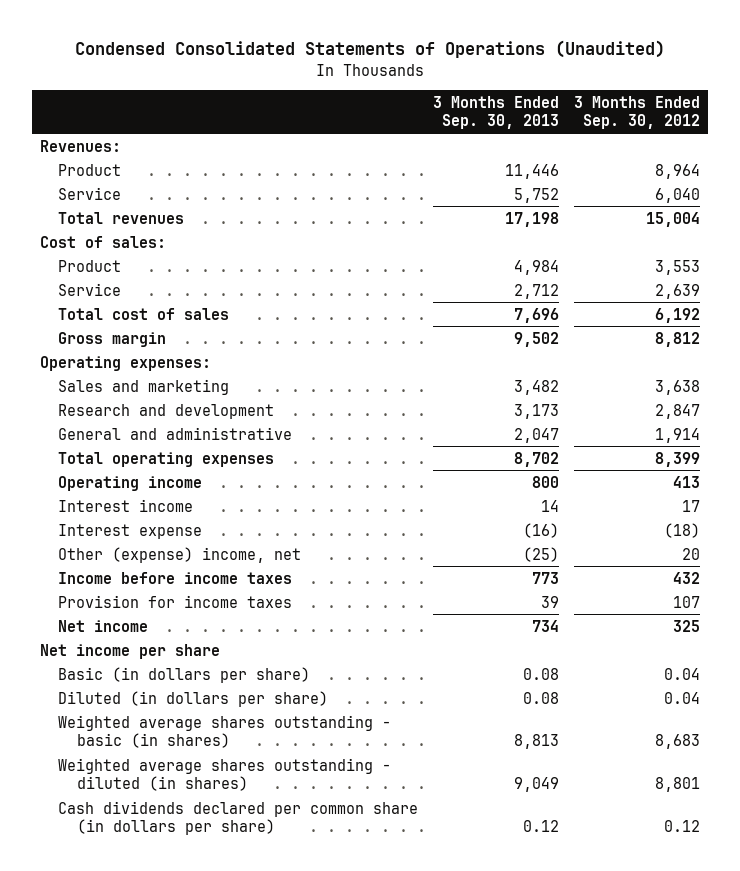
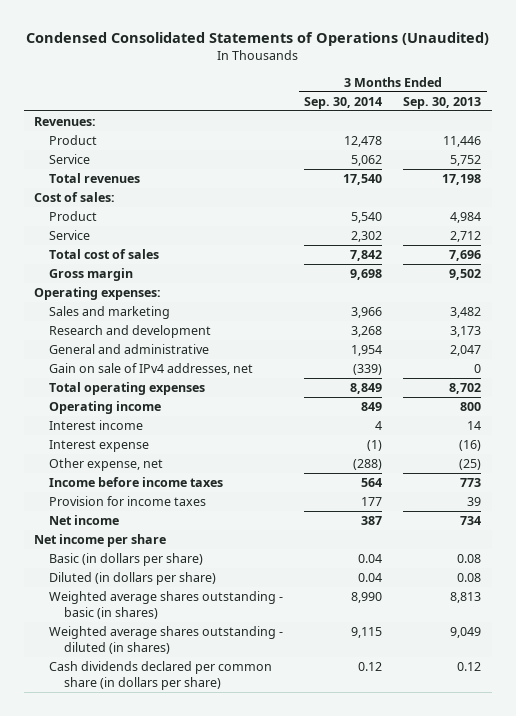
- | 3 Months Ended Sep. 30, 2013 | 3 Months Ended Sep. 30, 2012
+ | 3 Months Ended Sep. 30, 2014 | 3 Months Ended Sep. 30, 2013
+ Gain on sale of IPv4 addresses, net | (339) | 0
- Other (expense) income, net | (25) | 20
+ Other expense, net | (288) | (25)

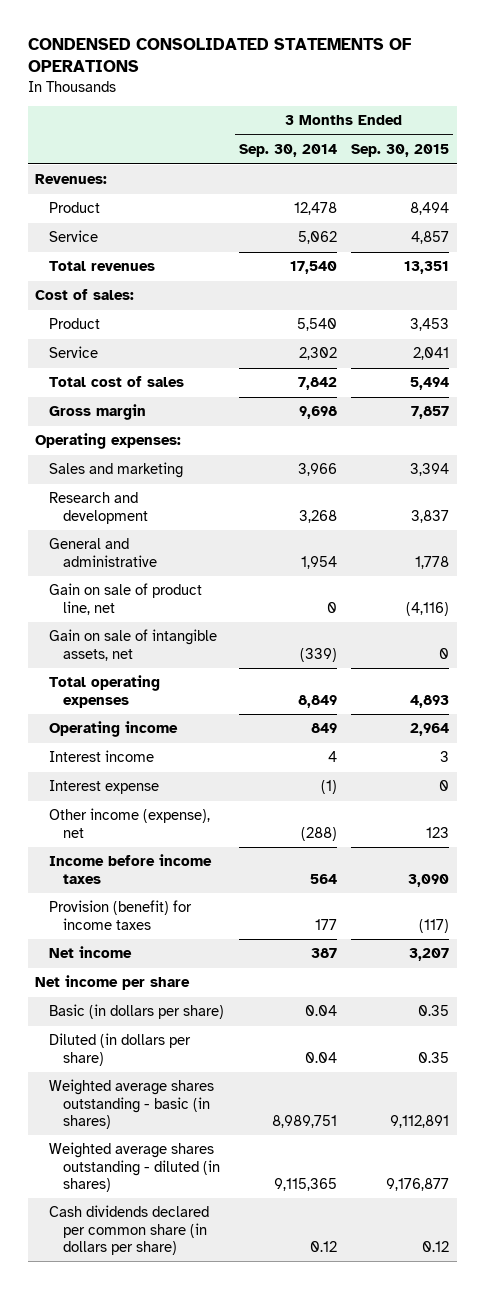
- Condensed Consolidated Statements of Operations (Unaudited)
+ CONDENSED CONSOLIDATED STATEMENTS OF OPERATIONS
- | 3 Months Ended Sep. 30, 2014 | 3 Months Ended Sep. 30, 2013
+ | 3 Months Ended Sep. 30, 2014 | 3 Months Ended Sep. 30, 2015
- Gain on sale of IPv4 addresses, net | (339) | 0
+ Gain on sale of product line, net | 0 | (4,116)
+ Gain on sale of intangible assets, net | (339) | 0
- Other expense, net | (288) | (25)
+ Other income (expense), net | (288) | 123
- Provision for income taxes | 177 | 39
+ Provision (benefit) for income taxes | 177 | (117)
- Weighted average shares outstanding - basic (in shares) | 8,990 | 8,813
- Weighted average shares outstanding - diluted (in shares) | 9,115 | 9,049
+ Weighted average shares outstanding - basic (in shares) | 8,989,751 | 9,112,891
+ Weighted average shares outstanding - diluted (in shares) | 9,115,365 | 9,176,877

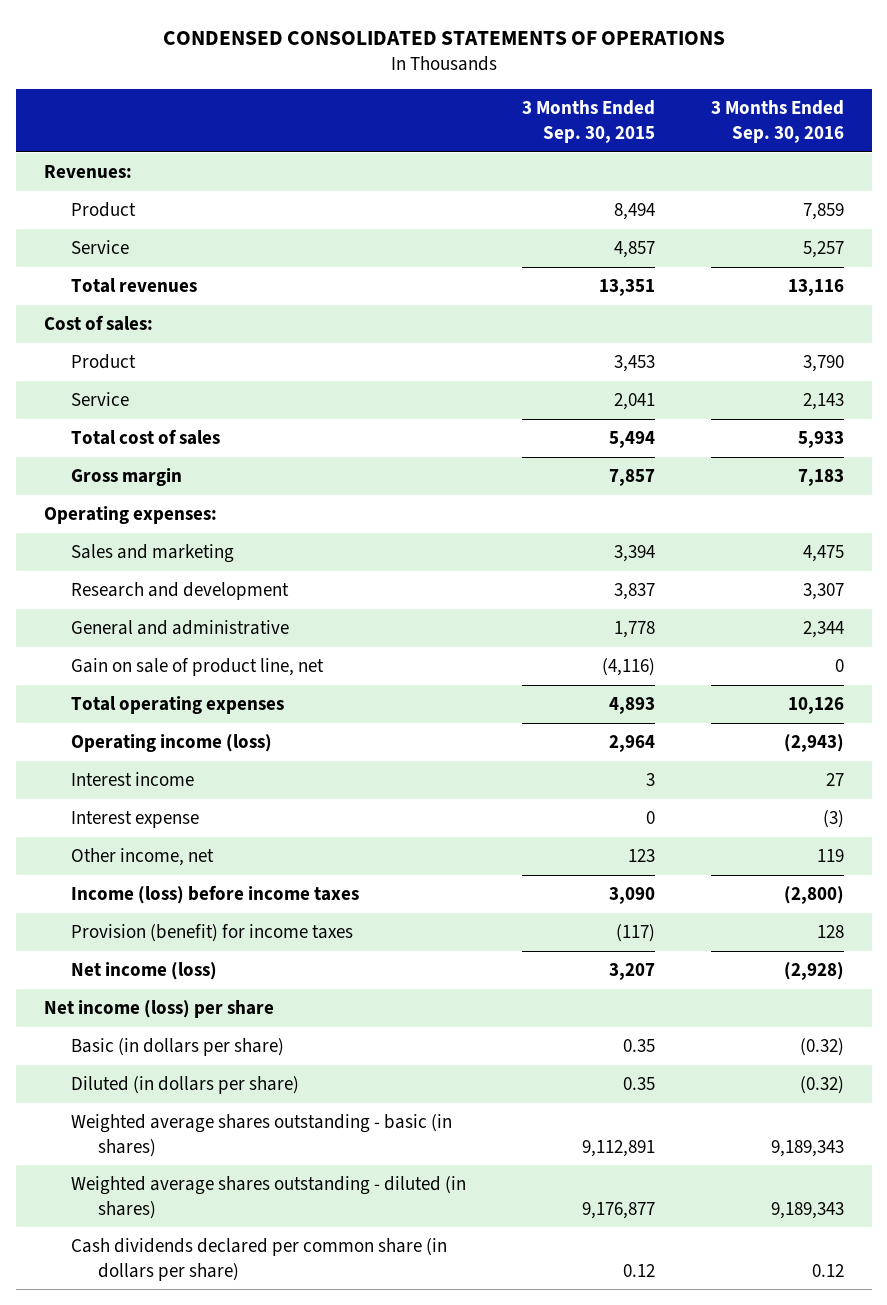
- | 3 Months Ended Sep. 30, 2014 | 3 Months Ended Sep. 30, 2015
+ | 3 Months Ended Sep. 30, 2015 | 3 Months Ended Sep. 30, 2016
- Gain on sale of intangible assets, net | (339) | 0
- Operating income | 849 | 2,964
+ Operating income (loss) | 2,964 | (2,943)
- Other income (expense), net | (288) | 123
- Income before income taxes | 564 | 3,090
+ Other income, net | 123 | 119
+ Income (loss) before income taxes | 3,090 | (2,800)
- Net income | 387 | 3,207
- Net income per share
+ Net income (loss) | 3,207 | (2,928)
+ Net income (loss) per share

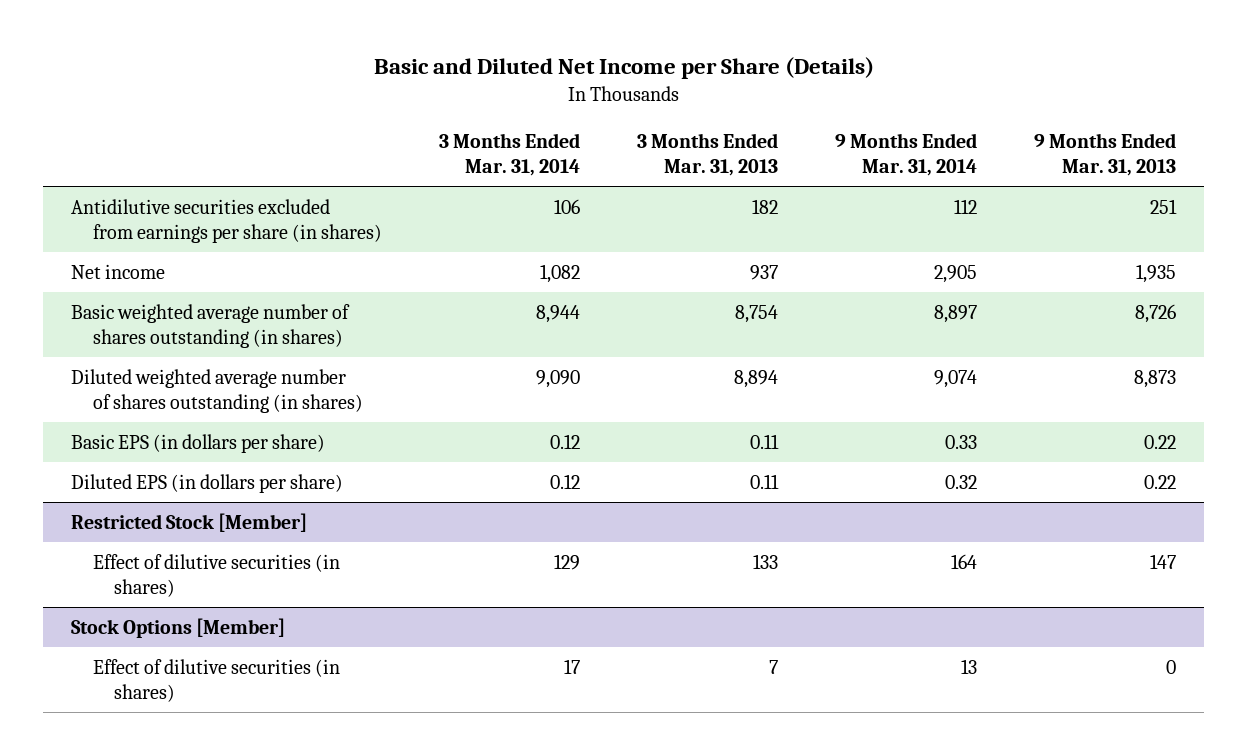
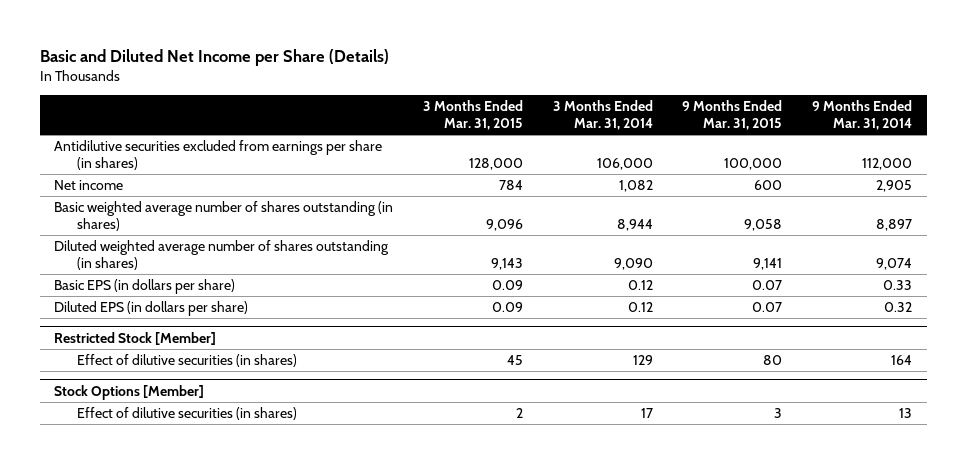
- | 3 Months Ended Mar. 31, 2014 | 3 Months Ended Mar. 31, 2013 | 9 Months Ended Mar. 31, 2014 | 9 Months Ended Mar. 31, 2013
+ | 3 Months Ended Mar. 31, 2015 | 3 Months Ended Mar. 31, 2014 | 9 Months Ended Mar. 31, 2015 | 9 Months Ended Mar. 31, 2014
- Antidilutive securities excluded from earnings per share (in shares) | 106 | 182 | 112 | 251
+ Antidilutive securities excluded from earnings per share (in shares) | 128,000 | 106,000 | 100,000 | 112,000

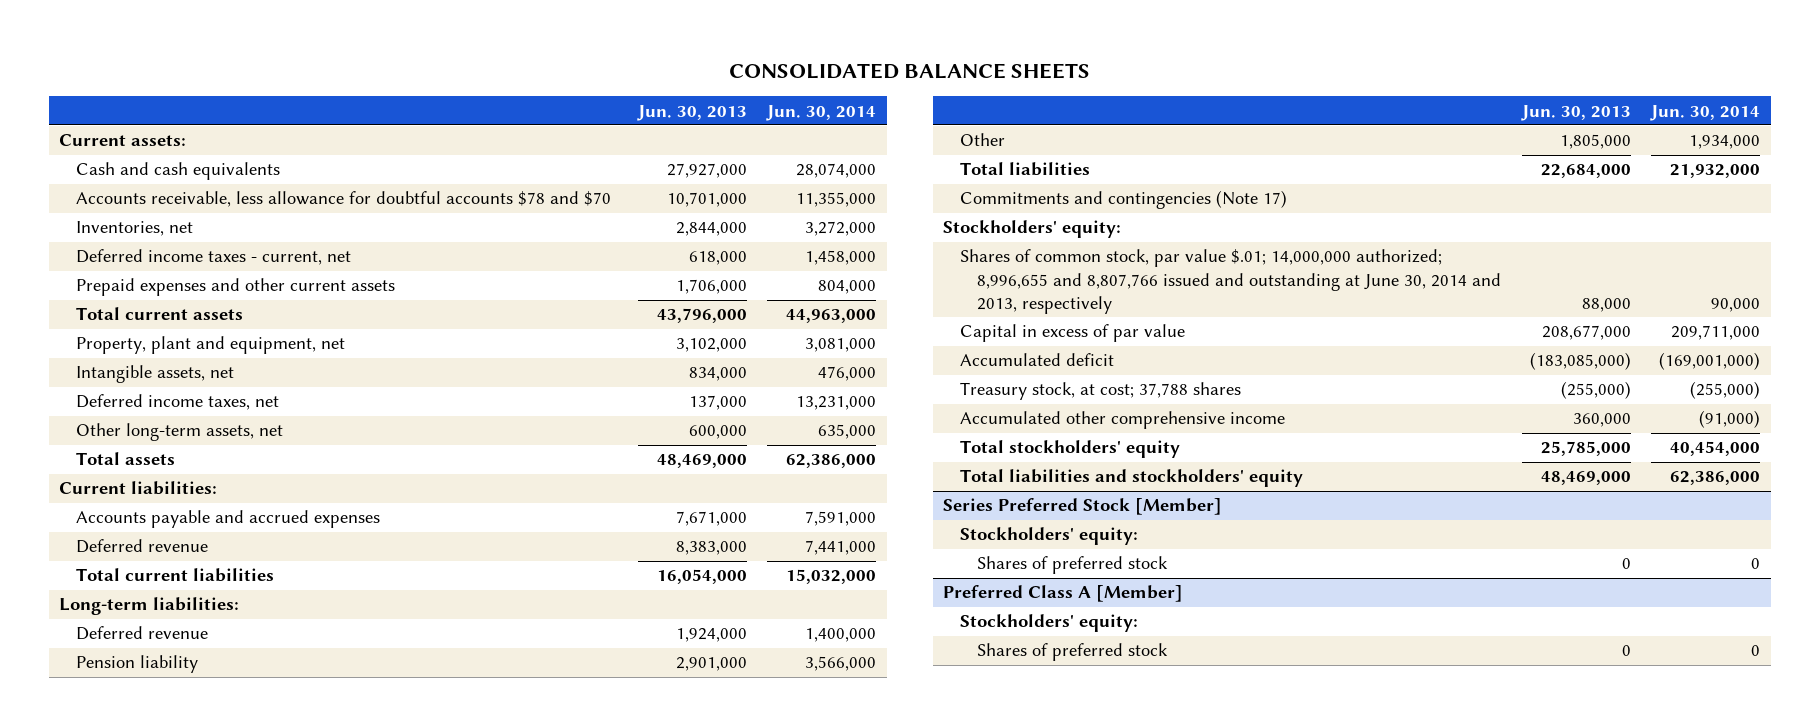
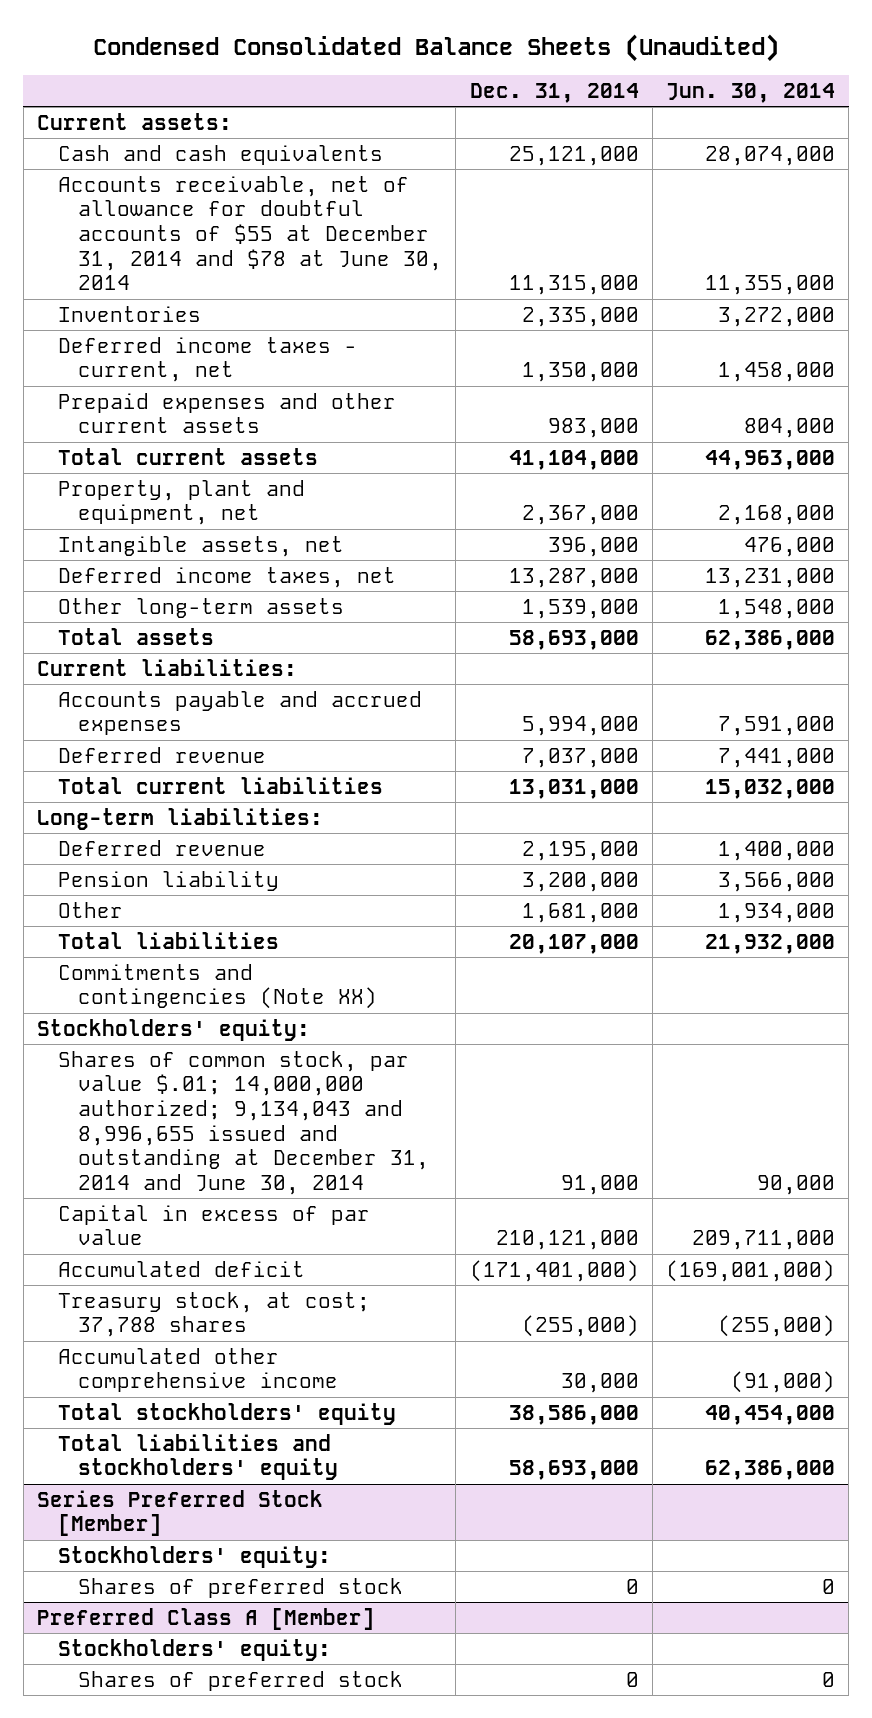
- CONSOLIDATED BALANCE SHEETS
+ Condensed Consolidated Balance Sheets (Unaudited)
- | Jun. 30, 2013 | Jun. 30, 2014
+ | Dec. 31, 2014 | Jun. 30, 2014
- Accounts receivable, less allowance for doubtful accounts $78 and $70 | 10,701,000 | 11,355,000
- Inventories, net | 2,844,000 | 3,272,000
+ Accounts receivable, net of allowance for doubtful accounts of $55 at December 31, 2014 and $78 at June 30, 2014 | 11,315,000 | 11,355,000
+ Inventories | 2,335,000 | 3,272,000
- Property, plant and equipment, net | 3,102,000 | 3,081,000
+ Property, plant and equipment, net | 2,367,000 | 2,168,000
- Other long-term assets, net | 600,000 | 635,000
+ Other long-term assets | 1,539,000 | 1,548,000
- Commitments and contingencies (Note 17)
+ Commitments and contingencies (Note XX)
- Shares of common stock, par value $.01; 14,000,000 authorized; 8,996,655 and 8,807,766 issued and outstanding at June 30, 2014 and 2013, respectively | 88,000 | 90,000
+ Shares of common stock, par value $.01; 14,000,000 authorized; 9,134,043 and 8,996,655 issued and outstanding at December 31, 2014 and June 30, 2014 | 91,000 | 90,000

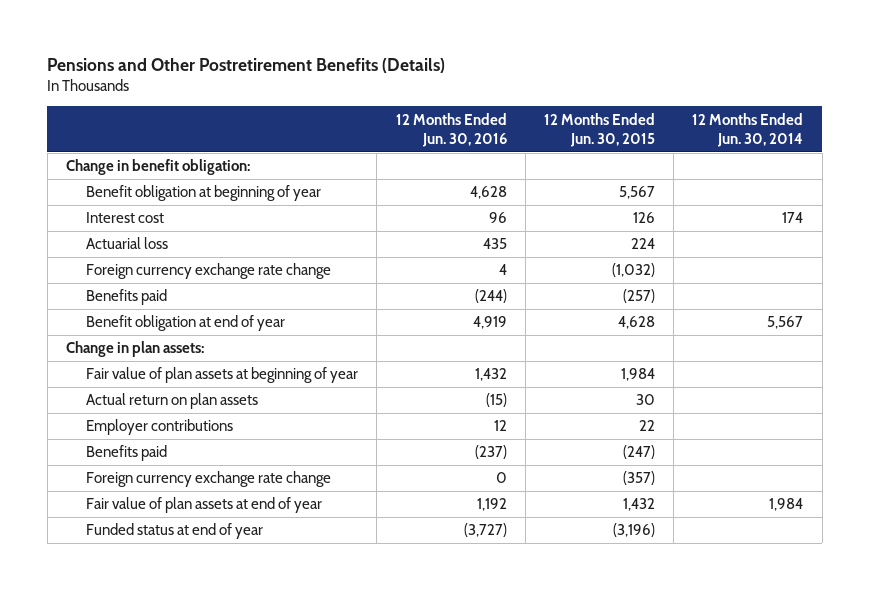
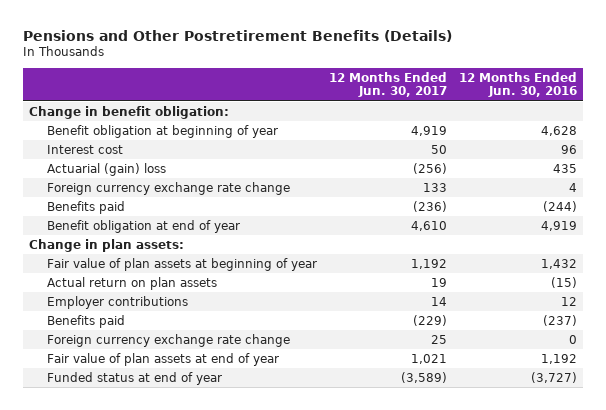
- | 12 Months Ended Jun. 30, 2016 | 12 Months Ended Jun. 30, 2015 | 12 Months Ended Jun. 30, 2014
+ | 12 Months Ended Jun. 30, 2017 | 12 Months Ended Jun. 30, 2016
- Actuarial loss | 435 | 224 |
+ Actuarial (gain) loss | (256) | 435

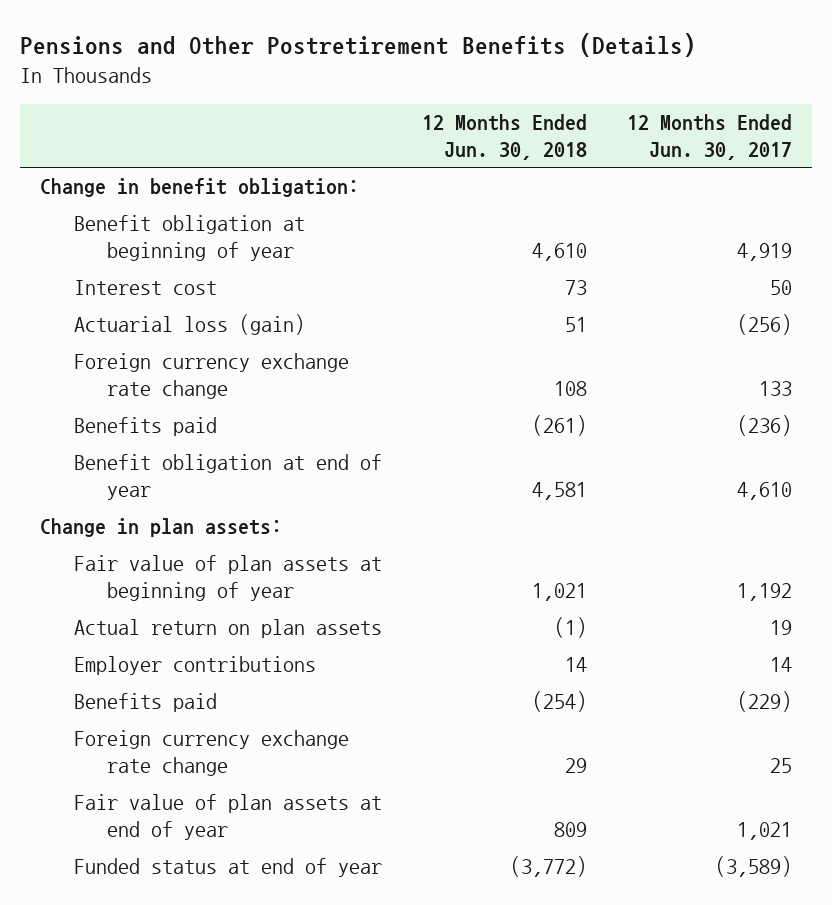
- | 12 Months Ended Jun. 30, 2017 | 12 Months Ended Jun. 30, 2016
+ | 12 Months Ended Jun. 30, 2018 | 12 Months Ended Jun. 30, 2017
- Actuarial (gain) loss | (256) | 435
+ Actuarial loss (gain) | 51 | (256)

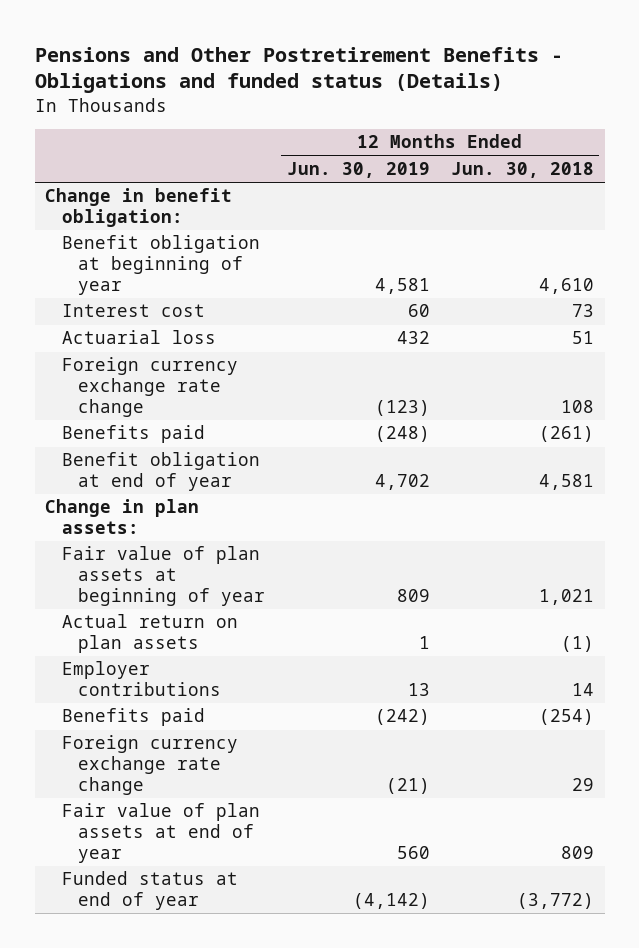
- Pensions and Other Postretirement Benefits (Details)
+ Pensions and Other Postretirement Benefits - Obligations and funded status (Details)
- | 12 Months Ended Jun. 30, 2018 | 12 Months Ended Jun. 30, 2017
+ | 12 Months Ended Jun. 30, 2019 | 12 Months Ended Jun. 30, 2018
- Actuarial loss (gain) | 51 | (256)
+ Actuarial loss | 432 | 51

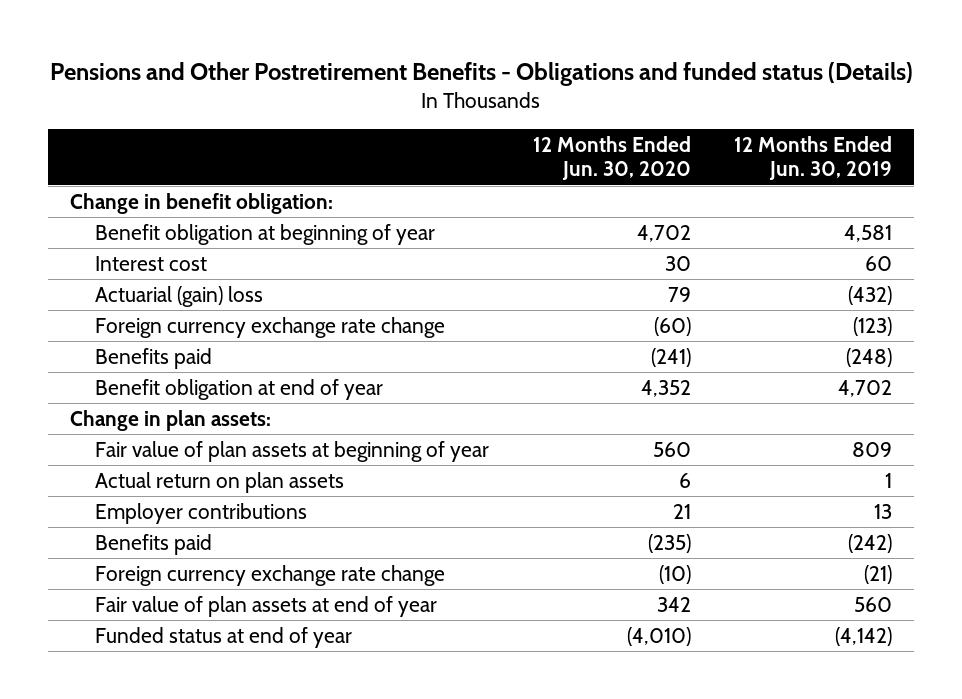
- | 12 Months Ended Jun. 30, 2019 | 12 Months Ended Jun. 30, 2018
+ | 12 Months Ended Jun. 30, 2020 | 12 Months Ended Jun. 30, 2019
- Actuarial loss | 432 | 51
+ Actuarial (gain) loss | 79 | (432)

